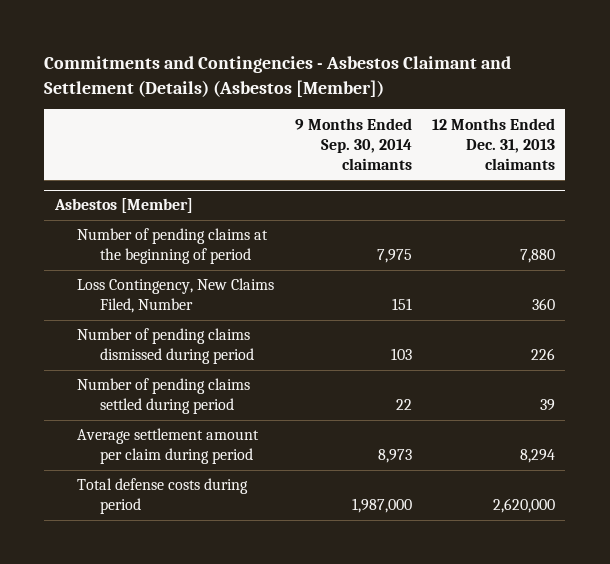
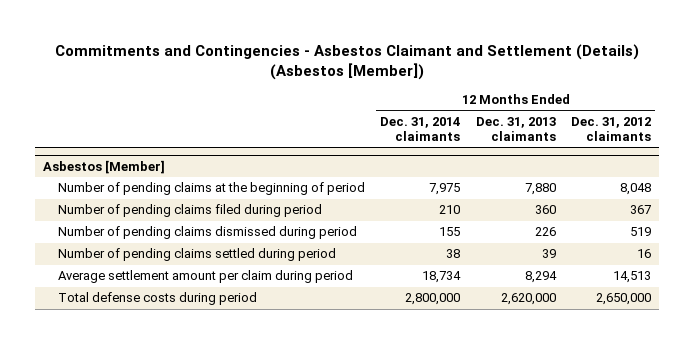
- | 9 Months Ended Sep. 30, 2014 claimants | 12 Months Ended Dec. 31, 2013 claimants
+ | 12 Months Ended Dec. 31, 2014 claimants | 12 Months Ended Dec. 31, 2013 claimants | 12 Months Ended Dec. 31, 2012 claimants
@ Asbestos [Member]
- Loss Contingency, New Claims Filed, Number | 151 | 360
+ Number of pending claims filed during period | 210 | 360 | 367

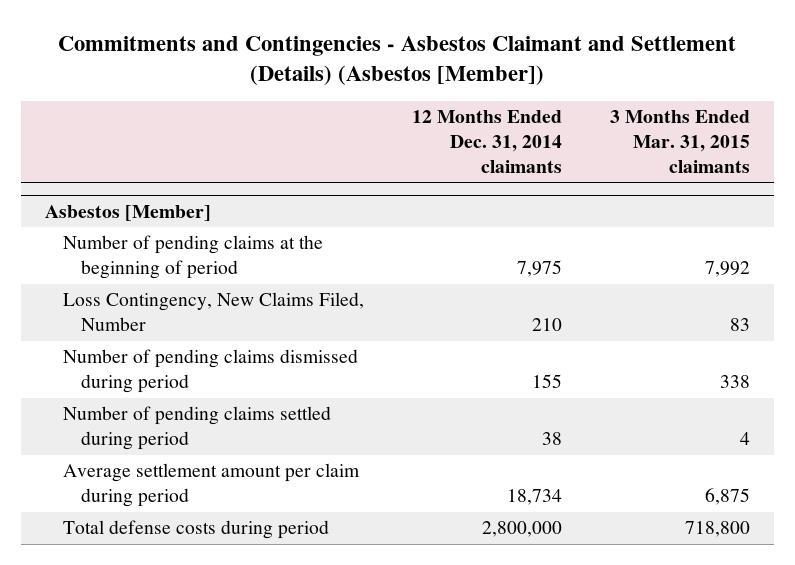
- | 12 Months Ended Dec. 31, 2014 claimants | 12 Months Ended Dec. 31, 2013 claimants | 12 Months Ended Dec. 31, 2012 claimants
+ | 12 Months Ended Dec. 31, 2014 claimants | 3 Months Ended Mar. 31, 2015 claimants
@ Asbestos [Member]
- Number of pending claims filed during period | 210 | 360 | 367
+ Loss Contingency, New Claims Filed, Number | 210 | 83

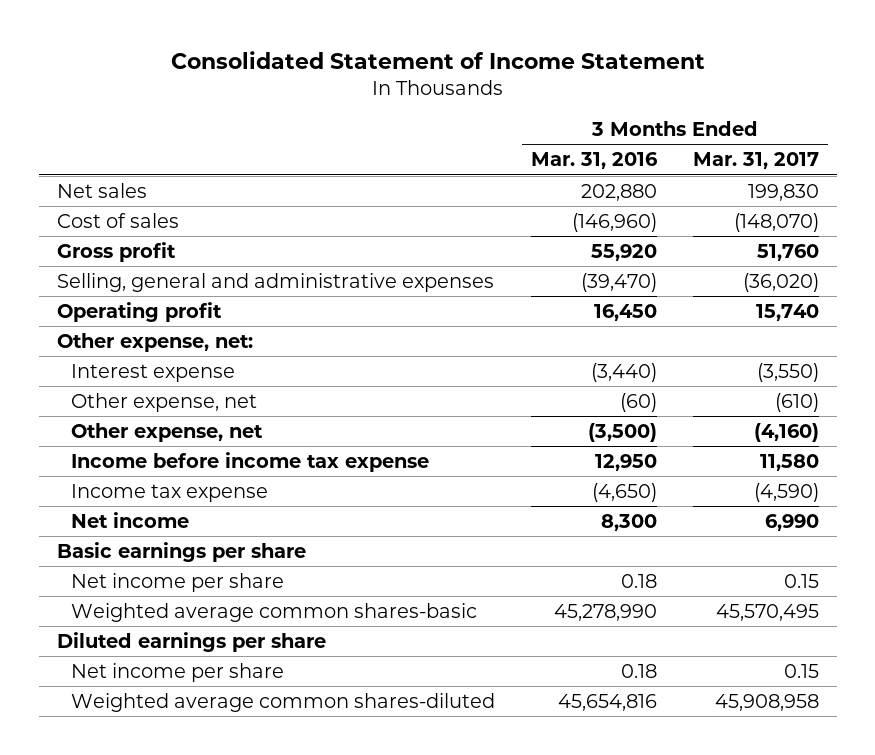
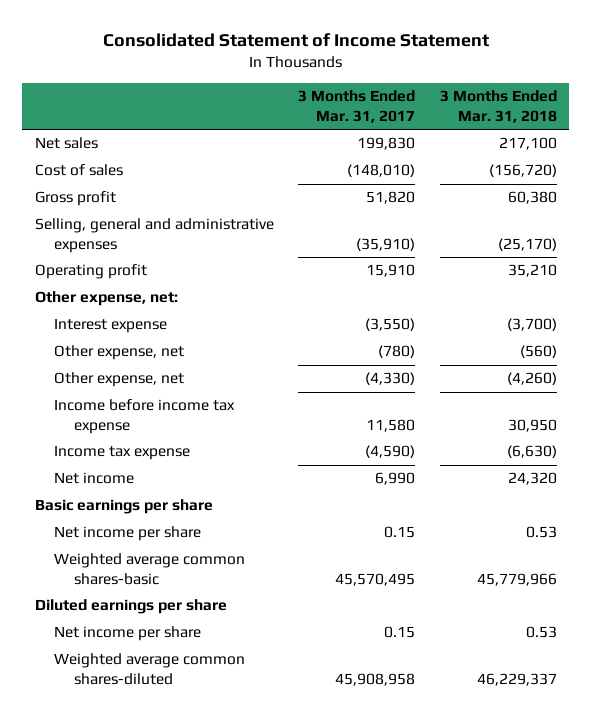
- | 3 Months Ended Mar. 31, 2016 | 3 Months Ended Mar. 31, 2017
+ | 3 Months Ended Mar. 31, 2017 | 3 Months Ended Mar. 31, 2018
- Cost of sales | (146,960) | (148,070)
- Gross profit | 55,920 | 51,760
- Selling, general and administrative expenses | (39,470) | (36,020)
- Operating profit | 16,450 | 15,740
+ Cost of sales | (148,010) | (156,720)
+ Gross profit | 51,820 | 60,380
+ Selling, general and administrative expenses | (35,910) | (25,170)
+ Operating profit | 15,910 | 35,210
- Other expense, net | (60) | (610)
- Other expense, net | (3,500) | (4,160)
+ Other expense, net | (780) | (560)
+ Other expense, net | (4,330) | (4,260)

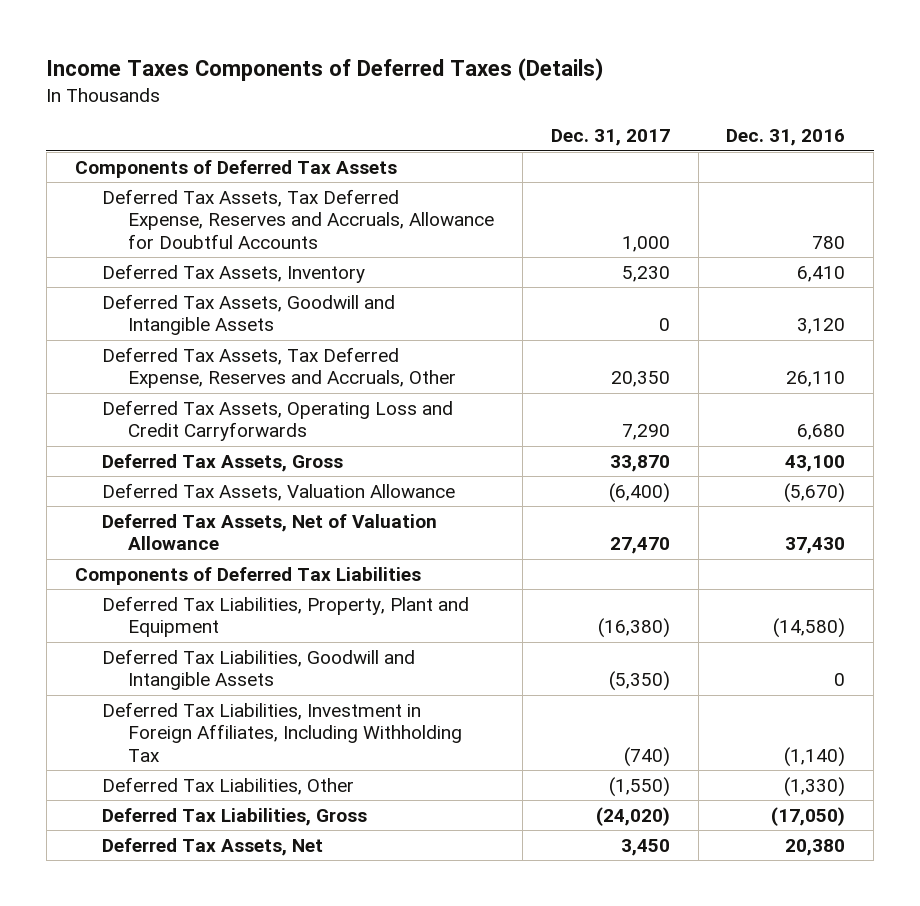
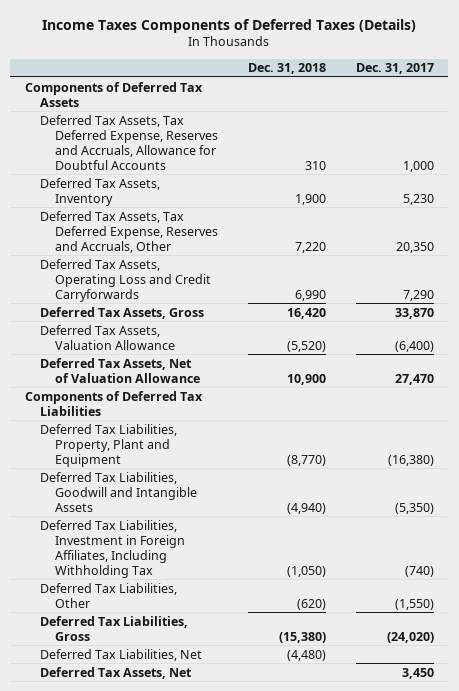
- | Dec. 31, 2017 | Dec. 31, 2016
+ | Dec. 31, 2018 | Dec. 31, 2017
- Deferred Tax Assets, Goodwill and Intangible Assets | 0 | 3,120
+ Deferred Tax Liabilities, Net | (4,480) |

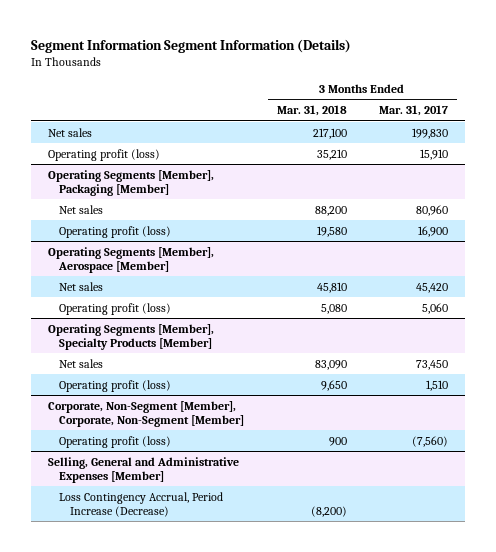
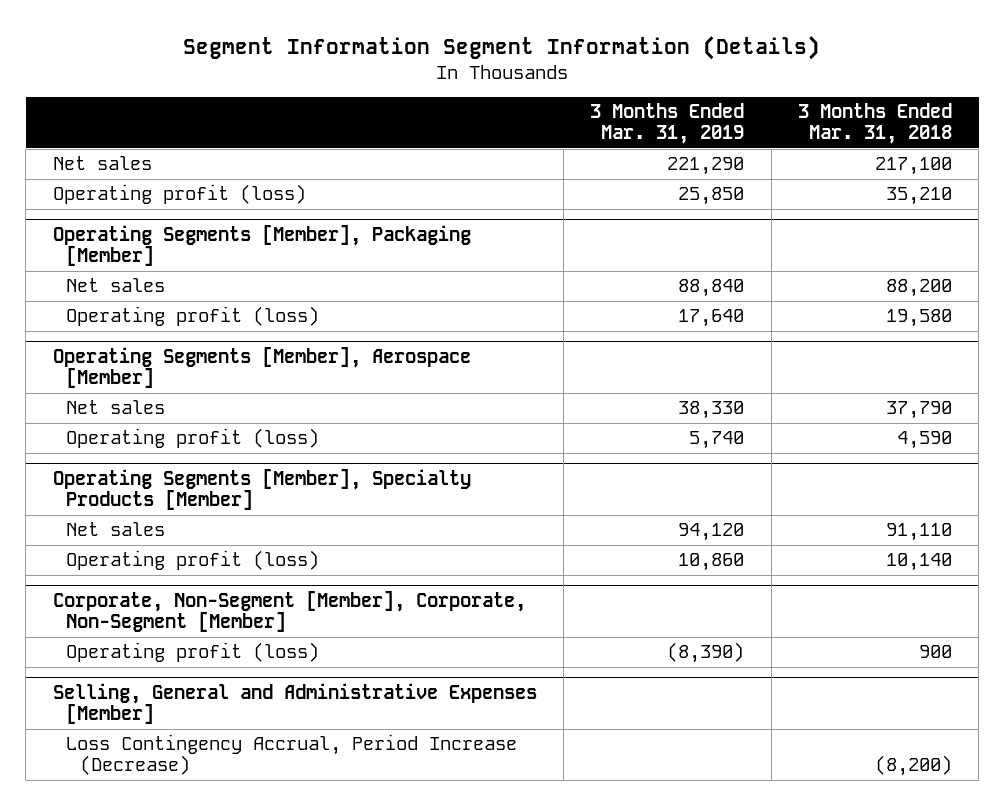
- | 3 Months Ended Mar. 31, 2018 | 3 Months Ended Mar. 31, 2017
+ | 3 Months Ended Mar. 31, 2019 | 3 Months Ended Mar. 31, 2018
@ Operating Segments [Member], Aerospace [Member]
- Net sales | 45,810 | 45,420
- Operating profit (loss) | 5,080 | 5,060
+ Net sales | 38,330 | 37,790
+ Operating profit (loss) | 5,740 | 4,590
@ Operating Segments [Member], Specialty Products [Member]
- Net sales | 83,090 | 73,450
- Operating profit (loss) | 9,650 | 1,510
+ Net sales | 94,120 | 91,110
+ Operating profit (loss) | 10,860 | 10,140

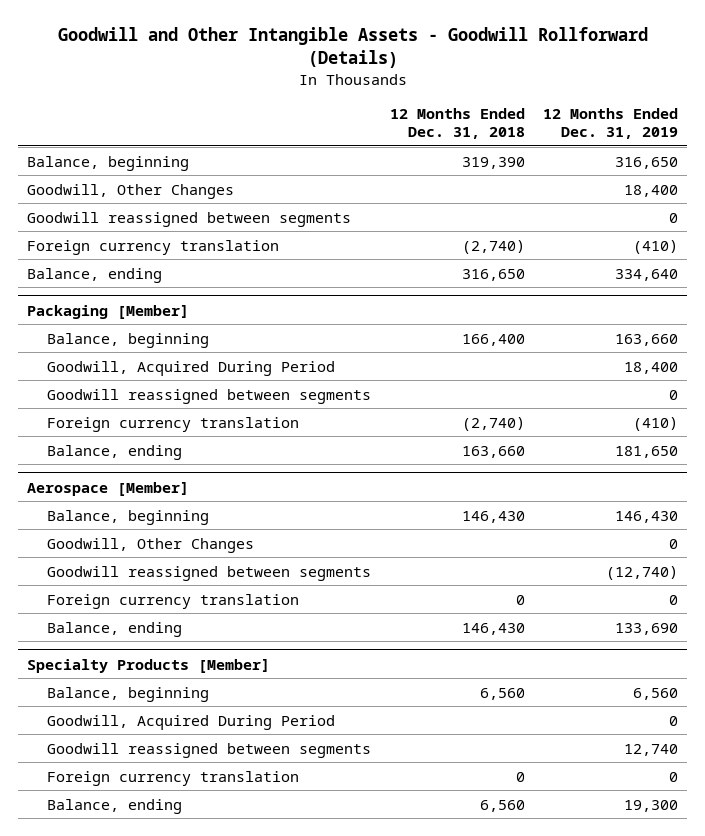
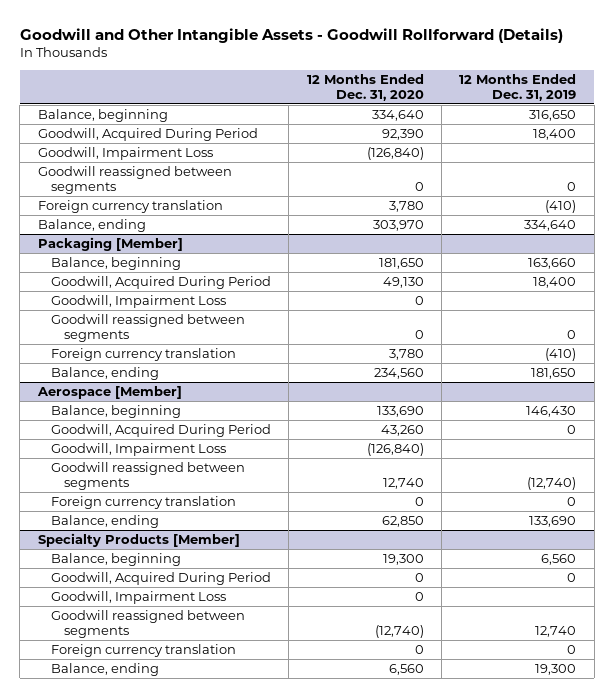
- | 12 Months Ended Dec. 31, 2018 | 12 Months Ended Dec. 31, 2019
+ | 12 Months Ended Dec. 31, 2020 | 12 Months Ended Dec. 31, 2019
- Goodwill, Other Changes | | 18,400
+ Goodwill, Acquired During Period | 92,390 | 18,400
+ Goodwill, Impairment Loss | (126,840) |
@ Packaging [Member]
+ Goodwill, Impairment Loss | 0 |
@ Aerospace [Member]
- Goodwill, Other Changes | | 0
+ Goodwill, Acquired During Period | 43,260 | 0
+ Goodwill, Impairment Loss | (126,840) |
@ Specialty Products [Member]
+ Goodwill, Impairment Loss | 0 |

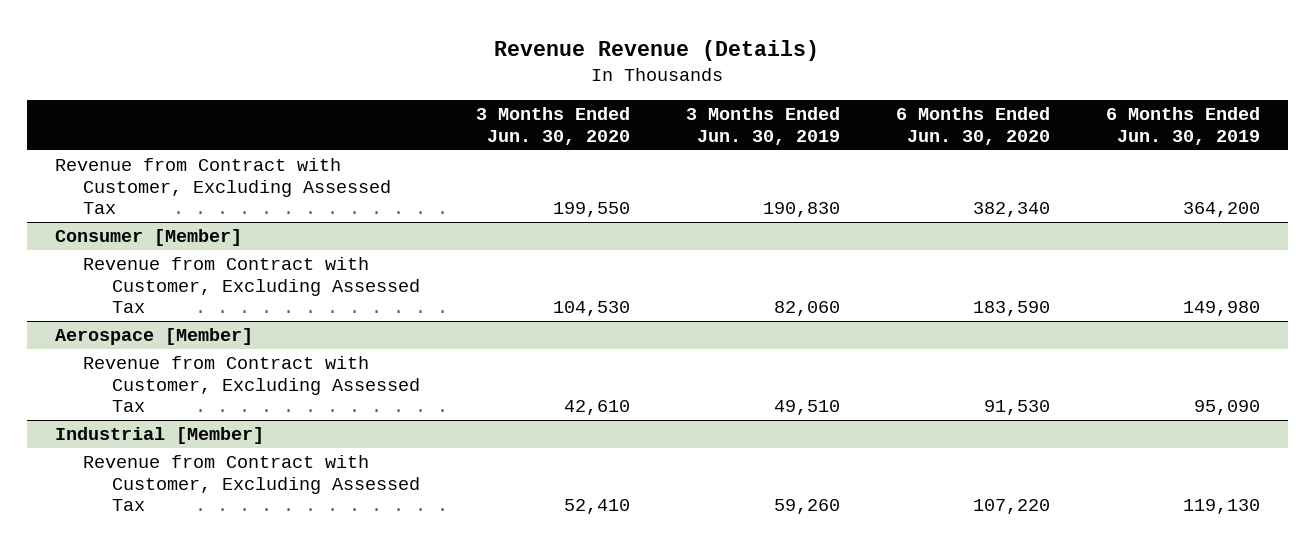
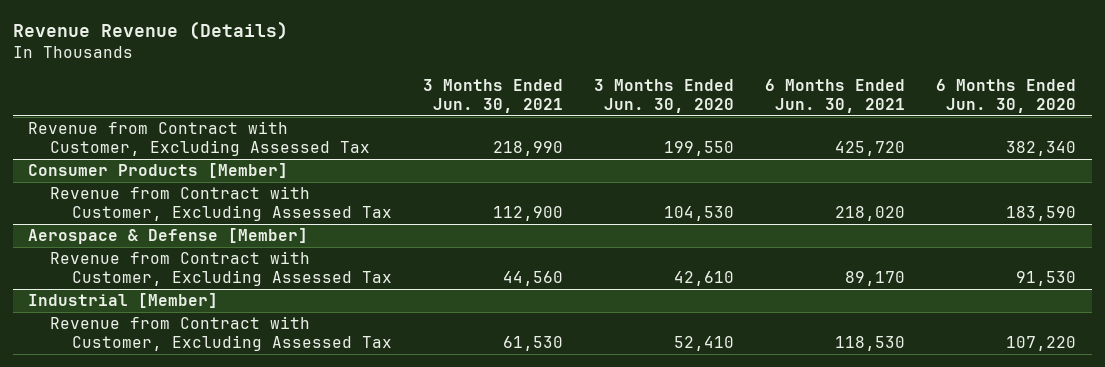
- | 3 Months Ended Jun. 30, 2020 | 3 Months Ended Jun. 30, 2019 | 6 Months Ended Jun. 30, 2020 | 6 Months Ended Jun. 30, 2019
+ | 3 Months Ended Jun. 30, 2021 | 3 Months Ended Jun. 30, 2020 | 6 Months Ended Jun. 30, 2021 | 6 Months Ended Jun. 30, 2020
- Consumer [Member]
+ Consumer Products [Member]
- Aerospace [Member]
+ Aerospace & Defense [Member]

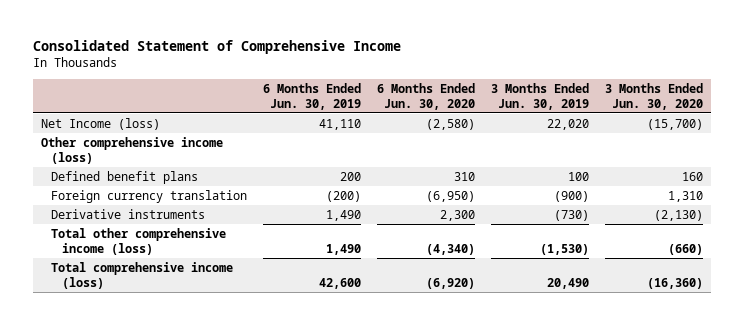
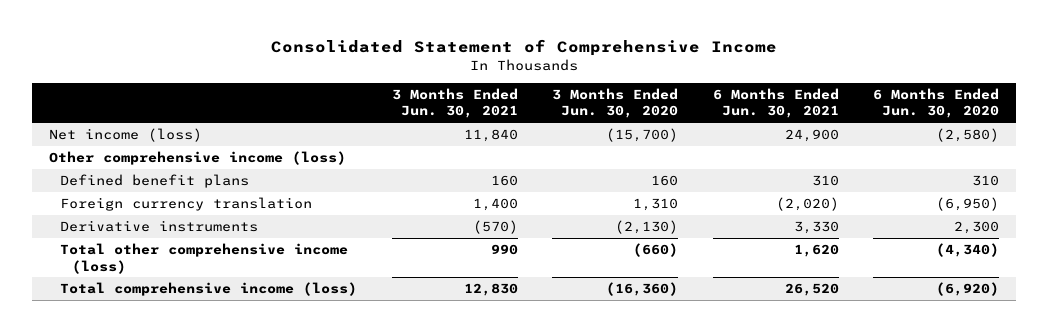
- | 6 Months Ended Jun. 30, 2019 | 6 Months Ended Jun. 30, 2020 | 3 Months Ended Jun. 30, 2019 | 3 Months Ended Jun. 30, 2020
+ | 3 Months Ended Jun. 30, 2021 | 3 Months Ended Jun. 30, 2020 | 6 Months Ended Jun. 30, 2021 | 6 Months Ended Jun. 30, 2020
- Net Income (loss) | 41,110 | (2,580) | 22,020 | (15,700)
+ Net income (loss) | 11,840 | (15,700) | 24,900 | (2,580)

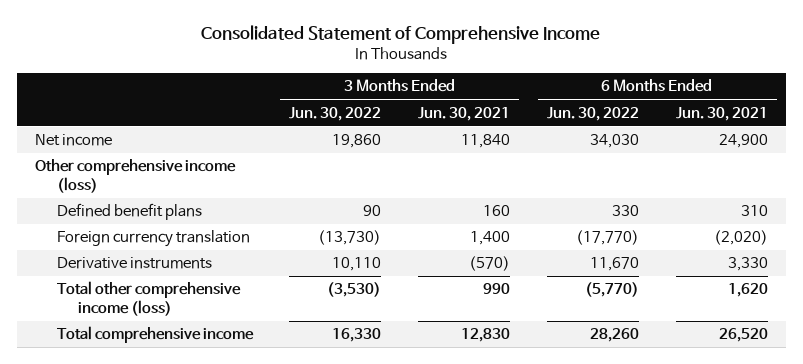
- | 3 Months Ended Jun. 30, 2021 | 3 Months Ended Jun. 30, 2020 | 6 Months Ended Jun. 30, 2021 | 6 Months Ended Jun. 30, 2020
+ | 3 Months Ended Jun. 30, 2022 | 3 Months Ended Jun. 30, 2021 | 6 Months Ended Jun. 30, 2022 | 6 Months Ended Jun. 30, 2021
- Net income (loss) | 11,840 | (15,700) | 24,900 | (2,580)
+ Net income | 19,860 | 11,840 | 34,030 | 24,900
- Total comprehensive income (loss) | 12,830 | (16,360) | 26,520 | (6,920)
+ Total comprehensive income | 16,330 | 12,830 | 28,260 | 26,520

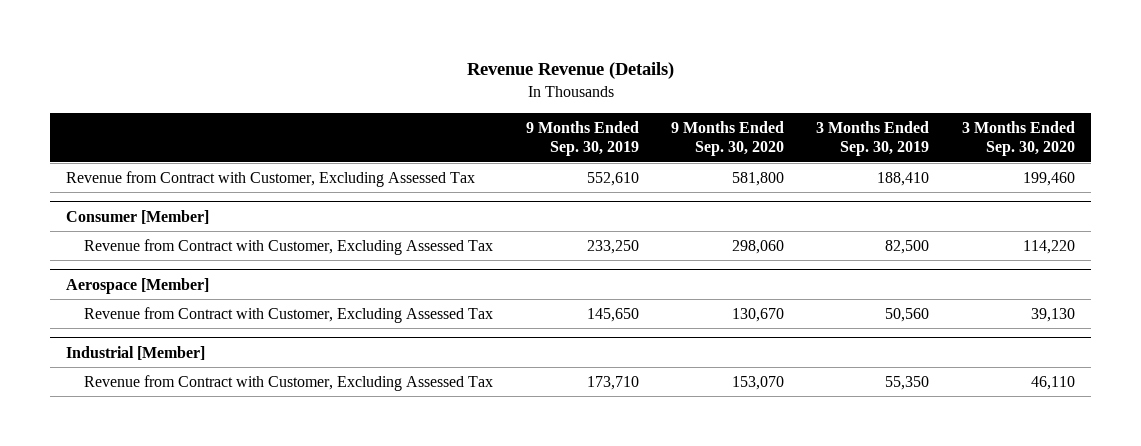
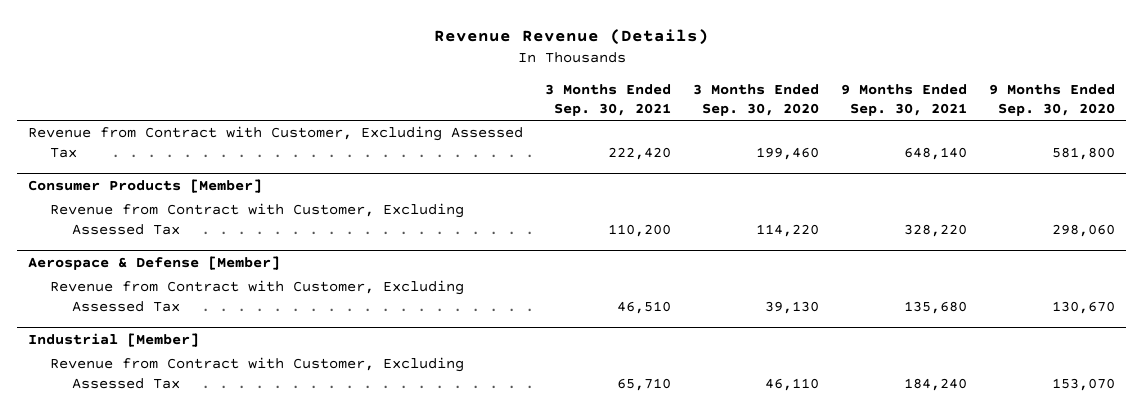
- | 9 Months Ended Sep. 30, 2019 | 9 Months Ended Sep. 30, 2020 | 3 Months Ended Sep. 30, 2019 | 3 Months Ended Sep. 30, 2020
+ | 3 Months Ended Sep. 30, 2021 | 3 Months Ended Sep. 30, 2020 | 9 Months Ended Sep. 30, 2021 | 9 Months Ended Sep. 30, 2020
- Consumer [Member]
+ Consumer Products [Member]
- Aerospace [Member]
+ Aerospace & Defense [Member]

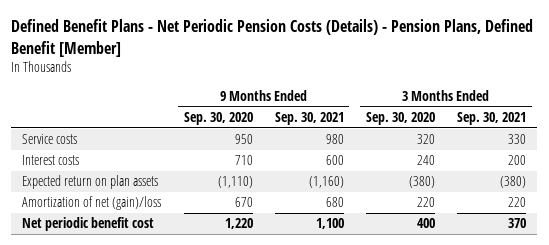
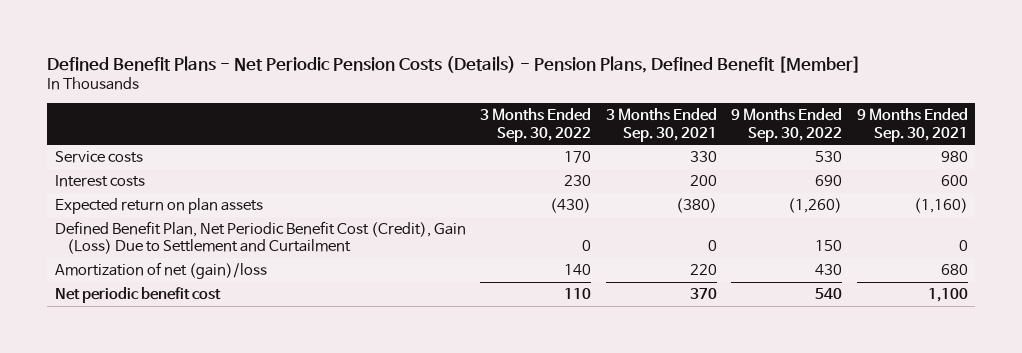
- | 9 Months Ended Sep. 30, 2020 | 9 Months Ended Sep. 30, 2021 | 3 Months Ended Sep. 30, 2020 | 3 Months Ended Sep. 30, 2021
+ | 3 Months Ended Sep. 30, 2022 | 3 Months Ended Sep. 30, 2021 | 9 Months Ended Sep. 30, 2022 | 9 Months Ended Sep. 30, 2021
+ Defined Benefit Plan, Net Periodic Benefit Cost (Credit), Gain (Loss) Due to Settlement and Curtailment | 0 | 0 | 150 | 0

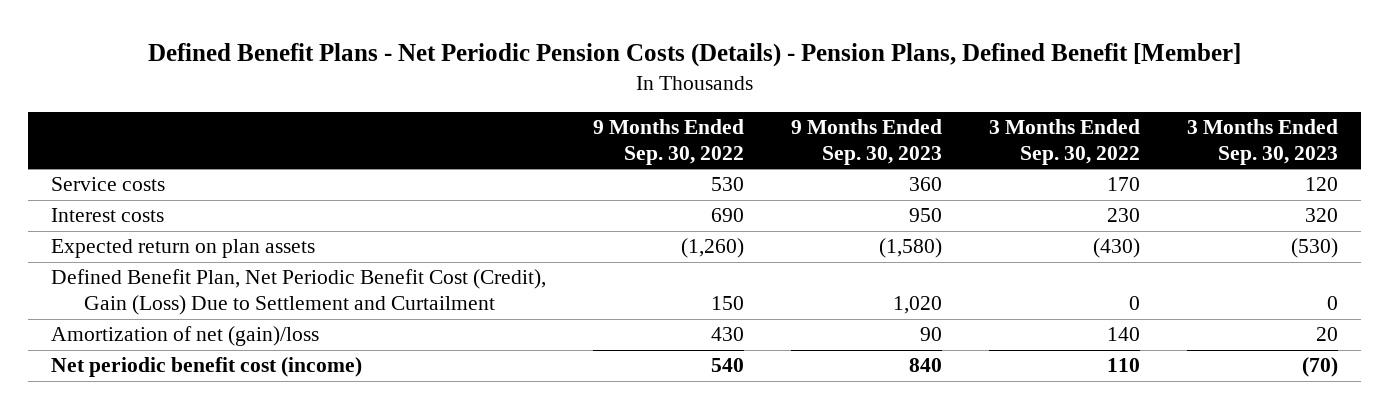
- | 3 Months Ended Sep. 30, 2022 | 3 Months Ended Sep. 30, 2021 | 9 Months Ended Sep. 30, 2022 | 9 Months Ended Sep. 30, 2021
+ | 9 Months Ended Sep. 30, 2022 | 9 Months Ended Sep. 30, 2023 | 3 Months Ended Sep. 30, 2022 | 3 Months Ended Sep. 30, 2023
- Net periodic benefit cost | 110 | 370 | 540 | 1,100
+ Net periodic benefit cost (income) | 540 | 840 | 110 | (70)

